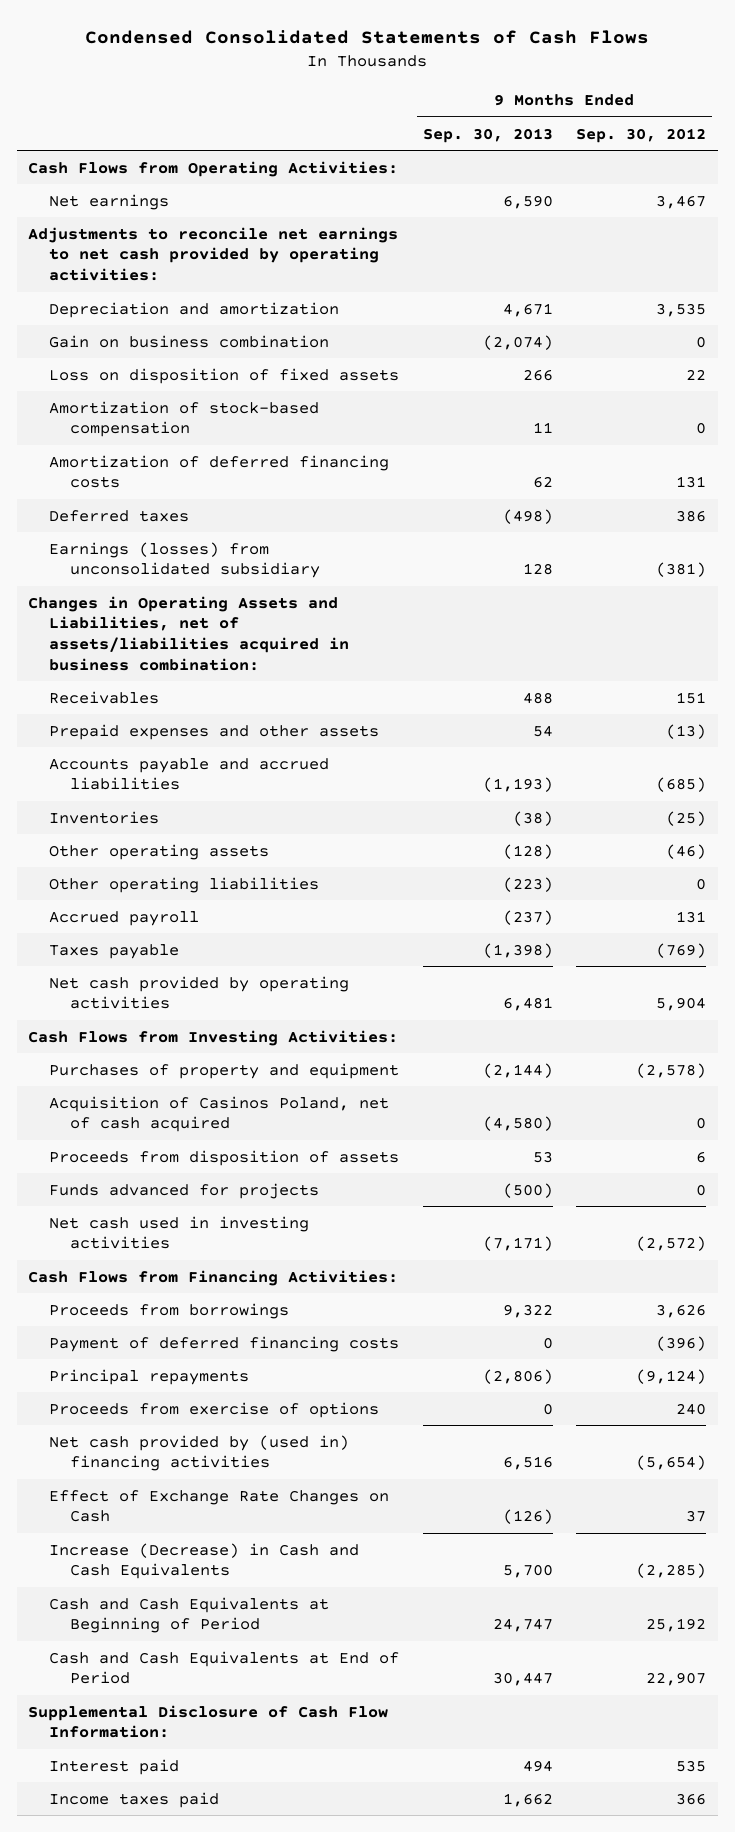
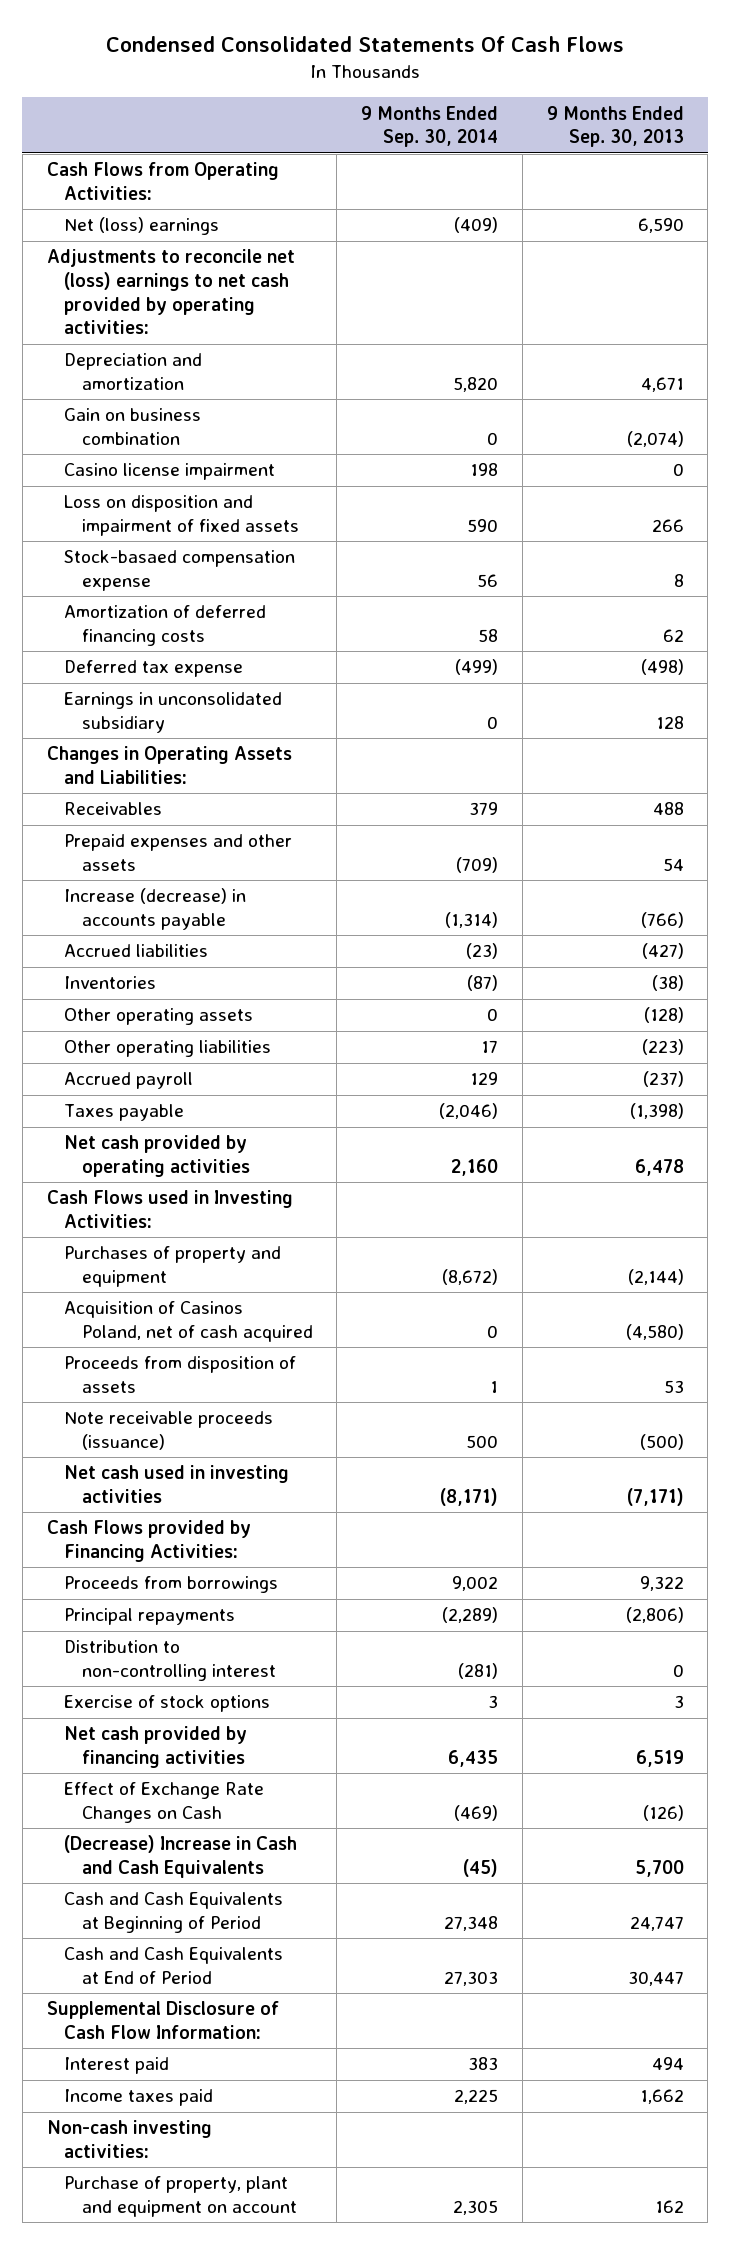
- Condensed Consolidated Statements of Cash Flows
+ Condensed Consolidated Statements Of Cash Flows
- | 9 Months Ended Sep. 30, 2013 | 9 Months Ended Sep. 30, 2012
+ | 9 Months Ended Sep. 30, 2014 | 9 Months Ended Sep. 30, 2013
- Net earnings | 6,590 | 3,467
- Adjustments to reconcile net earnings to net cash provided by operating activities:
+ Net (loss) earnings | (409) | 6,590
+ Adjustments to reconcile net (loss) earnings to net cash provided by operating activities:
- Loss on disposition of fixed assets | 266 | 22
- Amortization of stock-based compensation | 11 | 0
+ Casino license impairment | 198 | 0
+ Loss on disposition and impairment of fixed assets | 590 | 266
+ Stock-basaed compensation expense | 56 | 8
- Deferred taxes | (498) | 386
- Earnings (losses) from unconsolidated subsidiary | 128 | (381)
- Changes in Operating Assets and Liabilities, net of assets/liabilities acquired in business combination:
+ Deferred tax expense | (499) | (498)
+ Earnings in unconsolidated subsidiary | 0 | 128
+ Changes in Operating Assets and Liabilities:
- Accounts payable and accrued liabilities | (1,193) | (685)
+ Increase (decrease) in accounts payable | (1,314) | (766)
+ Accrued liabilities | (23) | (427)
- Net cash provided by operating activities | 6,481 | 5,904
- Cash Flows from Investing Activities:
+ Net cash provided by operating activities | 2,160 | 6,478
+ Cash Flows used in Investing Activities:
- Funds advanced for projects | (500) | 0
+ Note receivable proceeds (issuance) | 500 | (500)
- Cash Flows from Financing Activities:
+ Cash Flows provided by Financing Activities:
- Payment of deferred financing costs | 0 | (396)
- Proceeds from exercise of options | 0 | 240
- Net cash provided by (used in) financing activities | 6,516 | (5,654)
+ Distribution to non-controlling interest | (281) | 0
+ Exercise of stock options | 3 | 3
+ Net cash provided by financing activities | 6,435 | 6,519
- Increase (Decrease) in Cash and Cash Equivalents | 5,700 | (2,285)
+ (Decrease) Increase in Cash and Cash Equivalents | (45) | 5,700
+ Non-cash investing activities:
+ Purchase of property, plant and equipment on account | 2,305 | 162

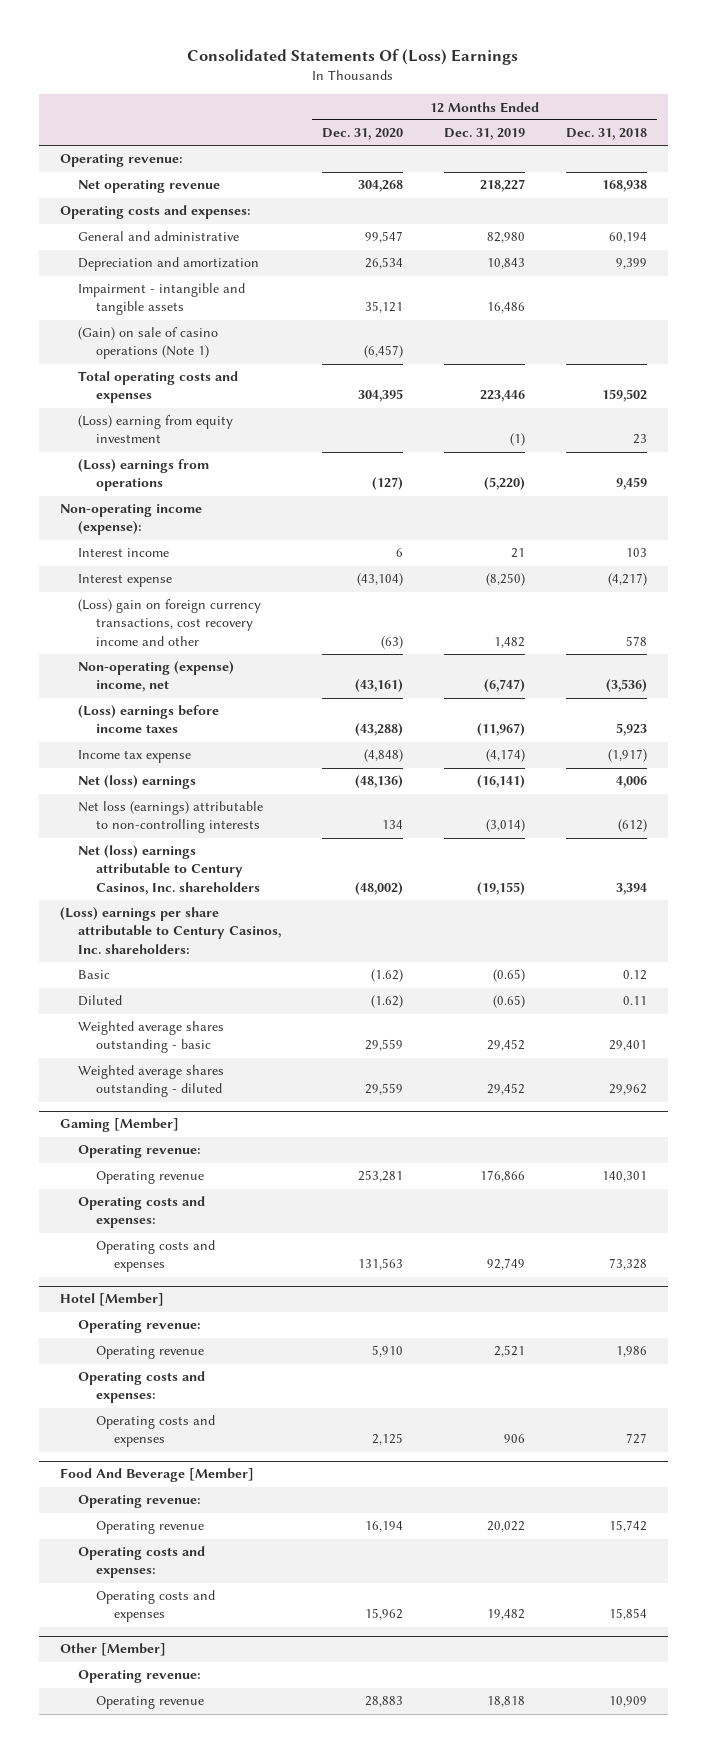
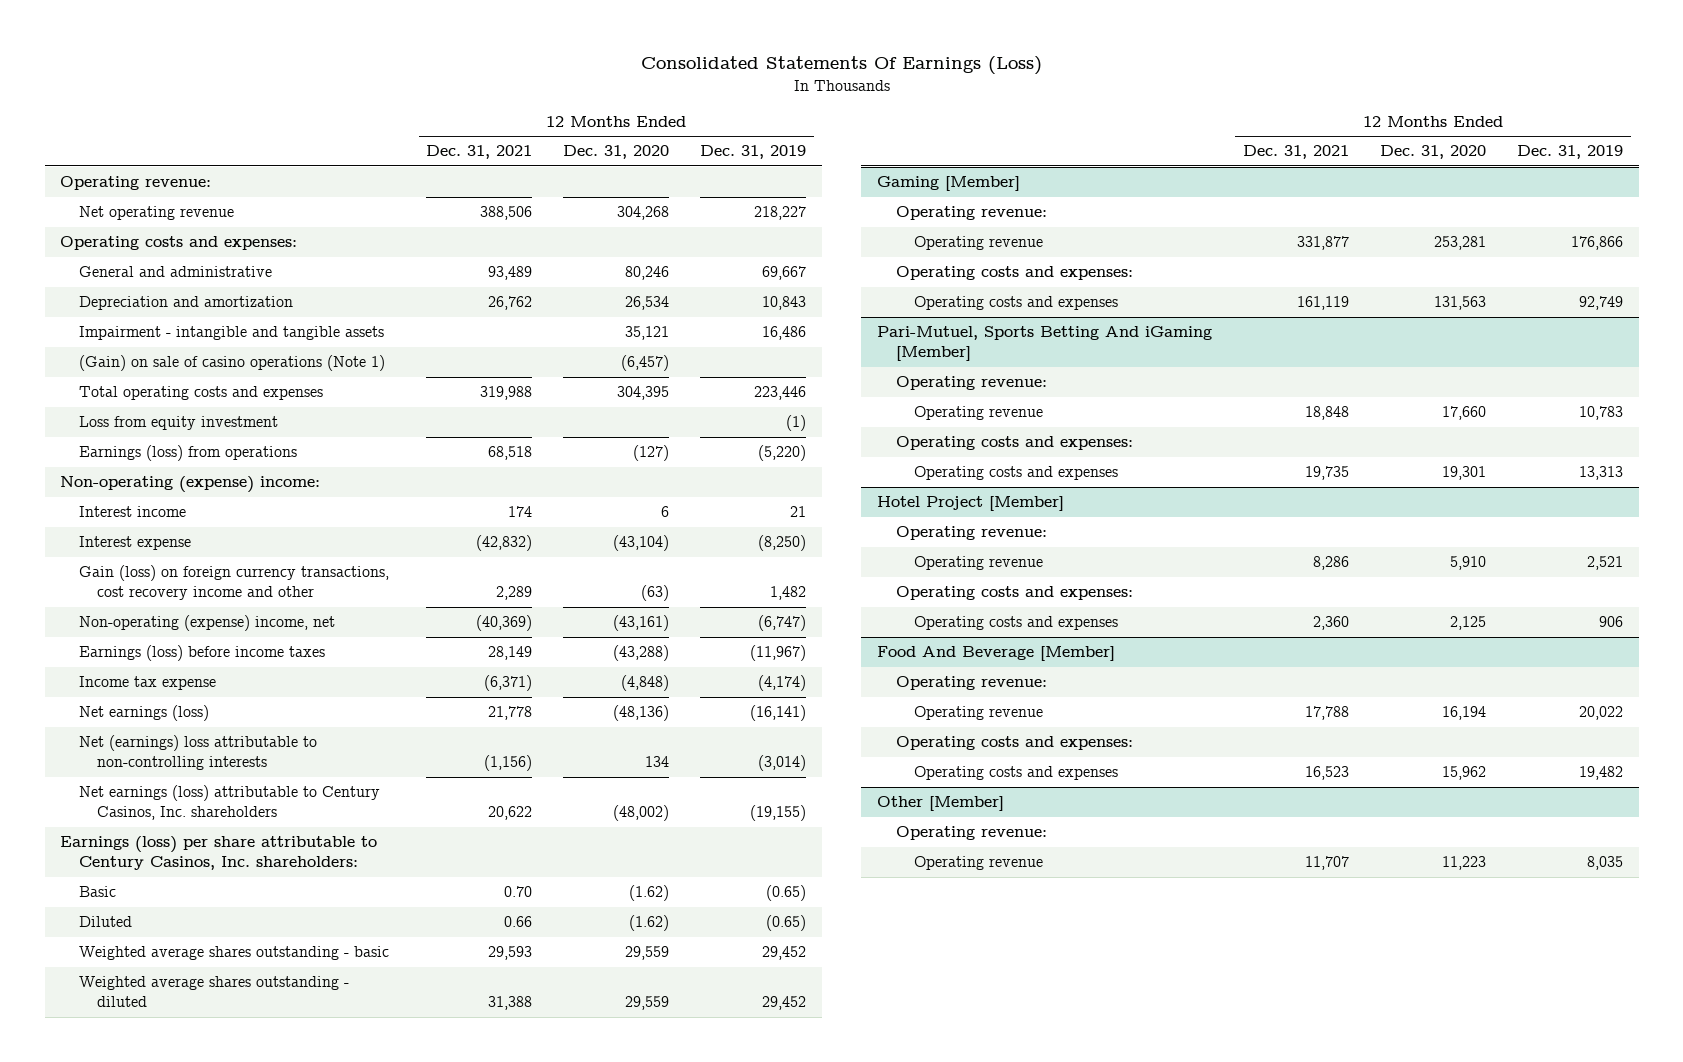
- Consolidated Statements Of (Loss) Earnings
+ Consolidated Statements Of Earnings (Loss)
- | 12 Months Ended Dec. 31, 2020 | 12 Months Ended Dec. 31, 2019 | 12 Months Ended Dec. 31, 2018
+ | 12 Months Ended Dec. 31, 2021 | 12 Months Ended Dec. 31, 2020 | 12 Months Ended Dec. 31, 2019
- General and administrative | 99,547 | 82,980 | 60,194
+ General and administrative | 93,489 | 80,246 | 69,667
- (Loss) earning from equity investment | | (1) | 23
- (Loss) earnings from operations | (127) | (5,220) | 9,459
- Non-operating income (expense):
+ Loss from equity investment | | | (1)
+ Earnings (loss) from operations | 68,518 | (127) | (5,220)
+ Non-operating (expense) income:
- (Loss) gain on foreign currency transactions, cost recovery income and other | (63) | 1,482 | 578
+ Gain (loss) on foreign currency transactions, cost recovery income and other | 2,289 | (63) | 1,482
- (Loss) earnings before income taxes | (43,288) | (11,967) | 5,923
+ Earnings (loss) before income taxes | 28,149 | (43,288) | (11,967)
- Net (loss) earnings | (48,136) | (16,141) | 4,006
- Net loss (earnings) attributable to non-controlling interests | 134 | (3,014) | (612)
- Net (loss) earnings attributable to Century Casinos, Inc. shareholders | (48,002) | (19,155) | 3,394
- (Loss) earnings per share attributable to Century Casinos, Inc. shareholders:
+ Net earnings (loss) | 21,778 | (48,136) | (16,141)
+ Net (earnings) loss attributable to non-controlling interests | (1,156) | 134 | (3,014)
+ Net earnings (loss) attributable to Century Casinos, Inc. shareholders | 20,622 | (48,002) | (19,155)
+ Earnings (loss) per share attributable to Century Casinos, Inc. shareholders:
- Hotel [Member]
+ Pari-Mutuel, Sports Betting And iGaming [Member]
+ Operating revenue | 18,848 | 17,660 | 10,783
+ Operating costs and expenses:
+ Operating costs and expenses | 19,735 | 19,301 | 13,313
+ Hotel Project [Member]
+ Operating revenue:
@ Other [Member]
- Operating revenue | 28,883 | 18,818 | 10,909
+ Operating revenue | 11,707 | 11,223 | 8,035

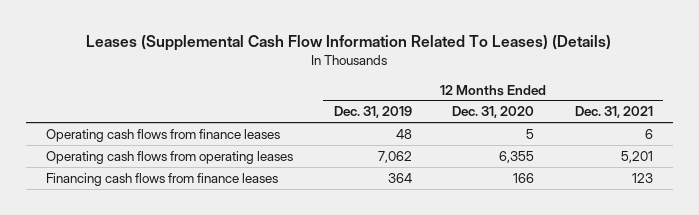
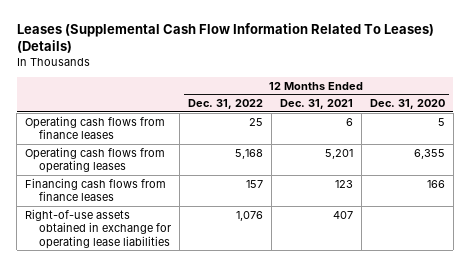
- | 12 Months Ended Dec. 31, 2019 | 12 Months Ended Dec. 31, 2020 | 12 Months Ended Dec. 31, 2021
+ | 12 Months Ended Dec. 31, 2022 | 12 Months Ended Dec. 31, 2021 | 12 Months Ended Dec. 31, 2020
+ Right-of-use assets obtained in exchange for operating lease liabilities | 1,076 | 407 |

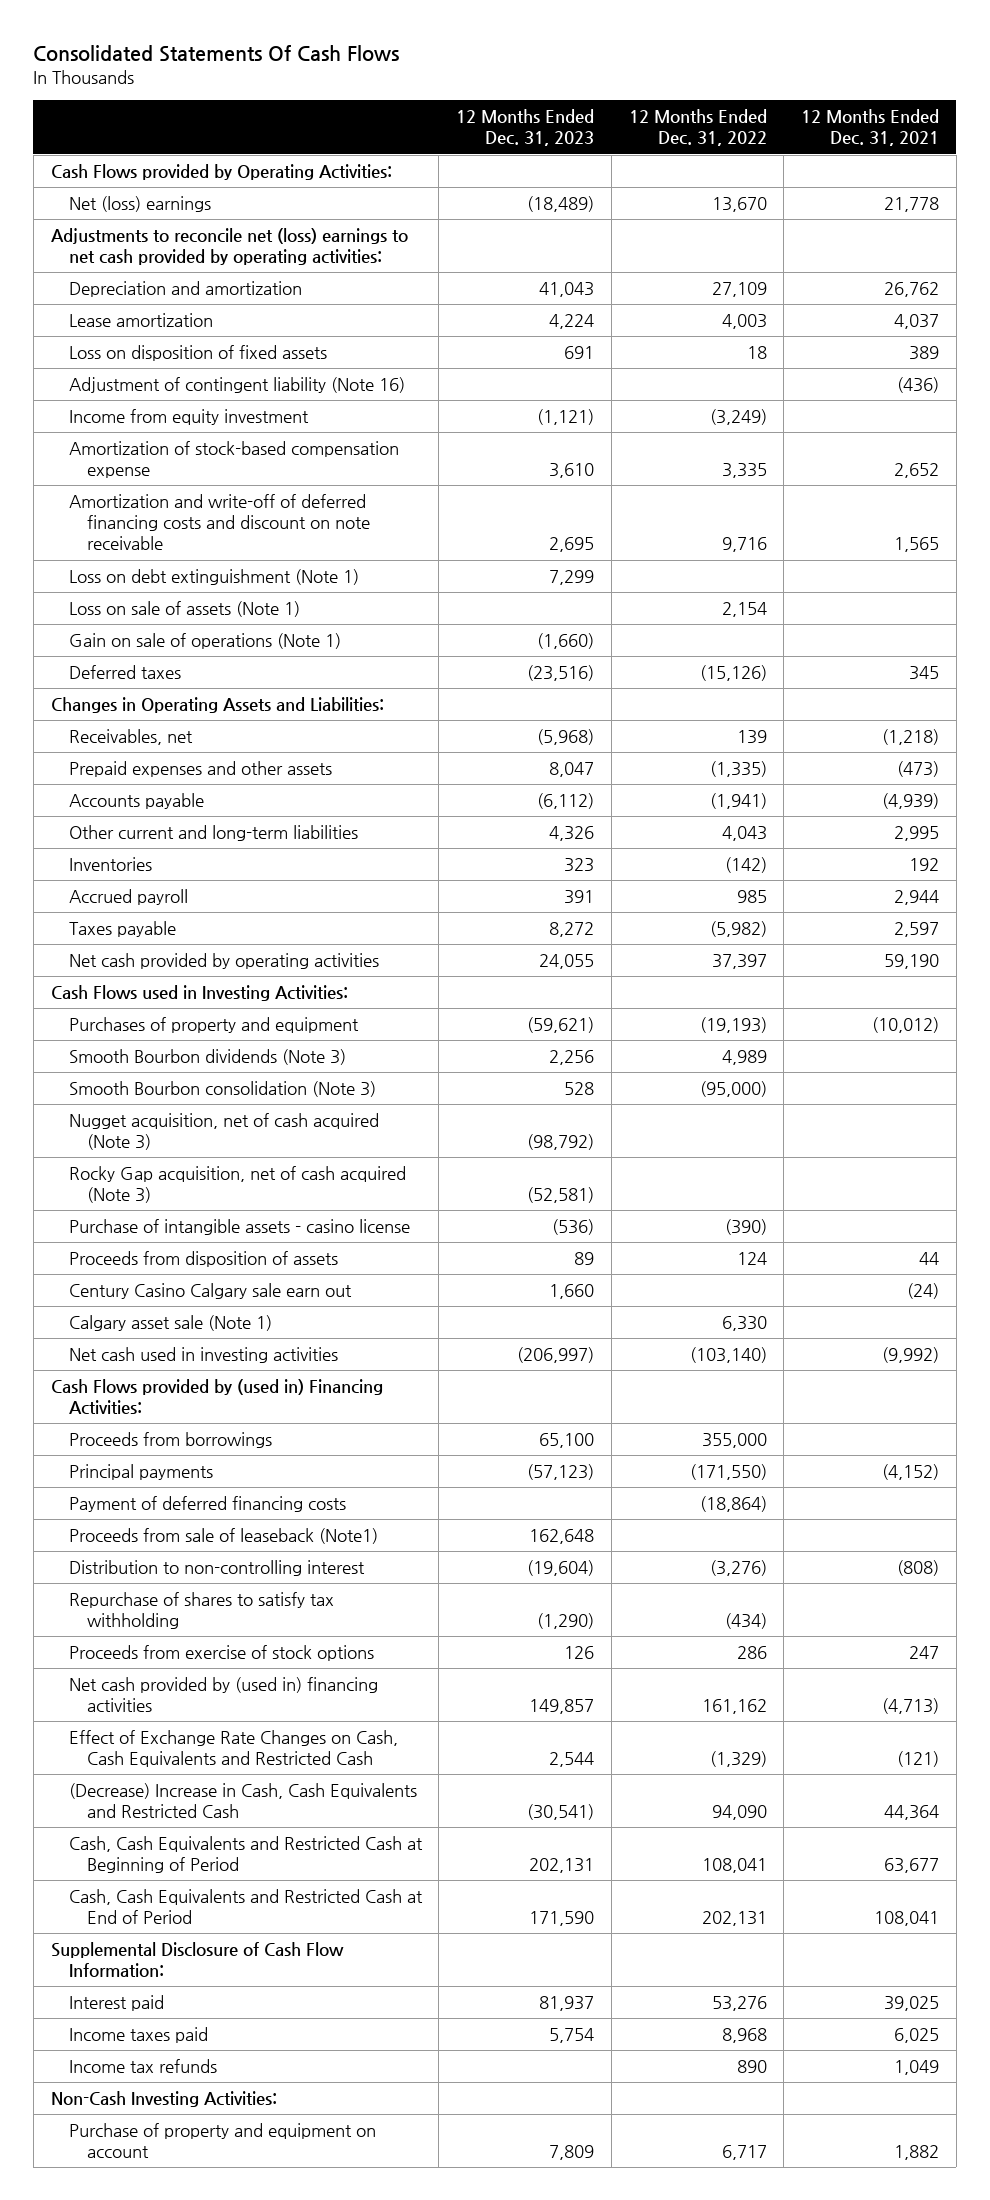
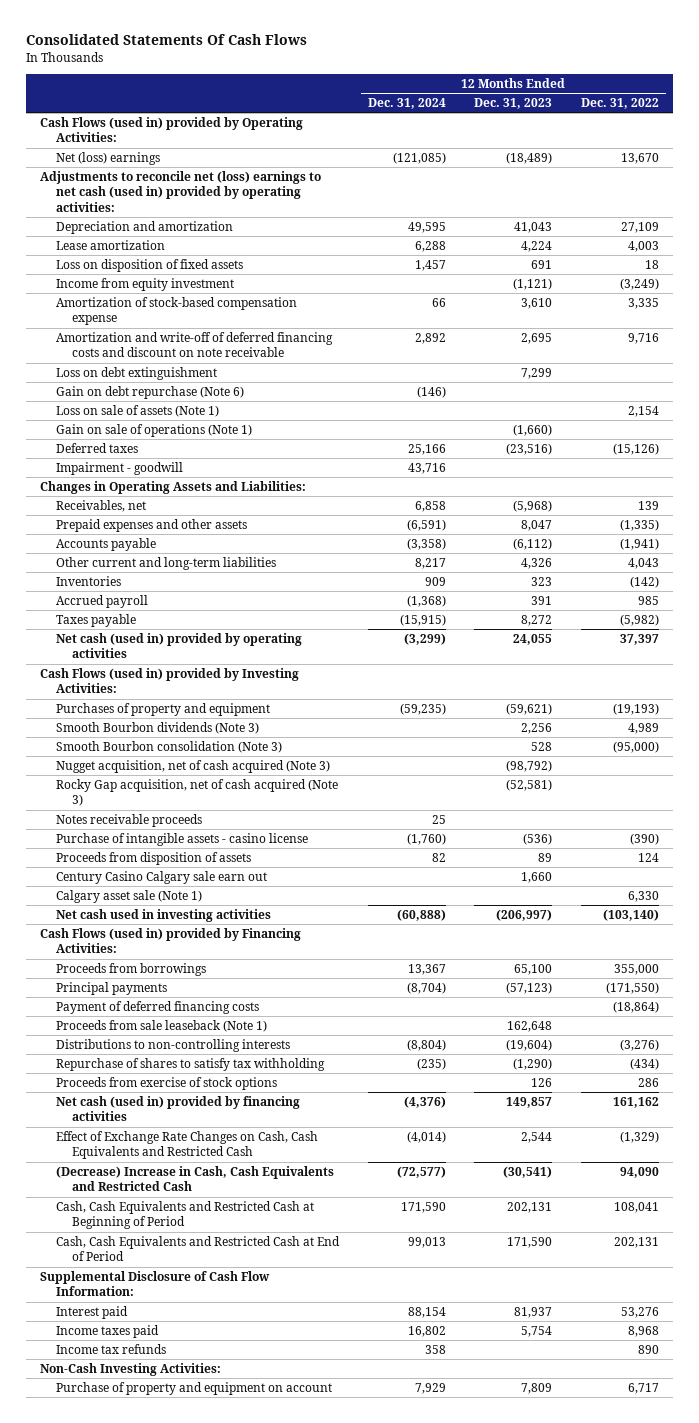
- | 12 Months Ended Dec. 31, 2023 | 12 Months Ended Dec. 31, 2022 | 12 Months Ended Dec. 31, 2021
+ | 12 Months Ended Dec. 31, 2024 | 12 Months Ended Dec. 31, 2023 | 12 Months Ended Dec. 31, 2022
- Cash Flows provided by Operating Activities:
+ Cash Flows (used in) provided by Operating Activities:
- Adjustments to reconcile net (loss) earnings to net cash provided by operating activities:
+ Adjustments to reconcile net (loss) earnings to net cash (used in) provided by operating activities:
- Adjustment of contingent liability (Note 16) | | | (436)
- Loss on debt extinguishment (Note 1) | 7,299 | |
+ Loss on debt extinguishment | | 7,299 |
+ Gain on debt repurchase (Note 6) | (146) | |
+ Impairment - goodwill | 43,716 | |
- Net cash provided by operating activities | 24,055 | 37,397 | 59,190
- Cash Flows used in Investing Activities:
+ Net cash (used in) provided by operating activities | (3,299) | 24,055 | 37,397
+ Cash Flows (used in) provided by Investing Activities:
+ Notes receivable proceeds | 25 | |
- Cash Flows provided by (used in) Financing Activities:
+ Cash Flows (used in) provided by Financing Activities:
- Proceeds from sale of leaseback (Note1) | 162,648 | |
- Distribution to non-controlling interest | (19,604) | (3,276) | (808)
+ Proceeds from sale leaseback (Note 1) | | 162,648 |
+ Distributions to non-controlling interests | (8,804) | (19,604) | (3,276)
- Net cash provided by (used in) financing activities | 149,857 | 161,162 | (4,713)
+ Net cash (used in) provided by financing activities | (4,376) | 149,857 | 161,162

